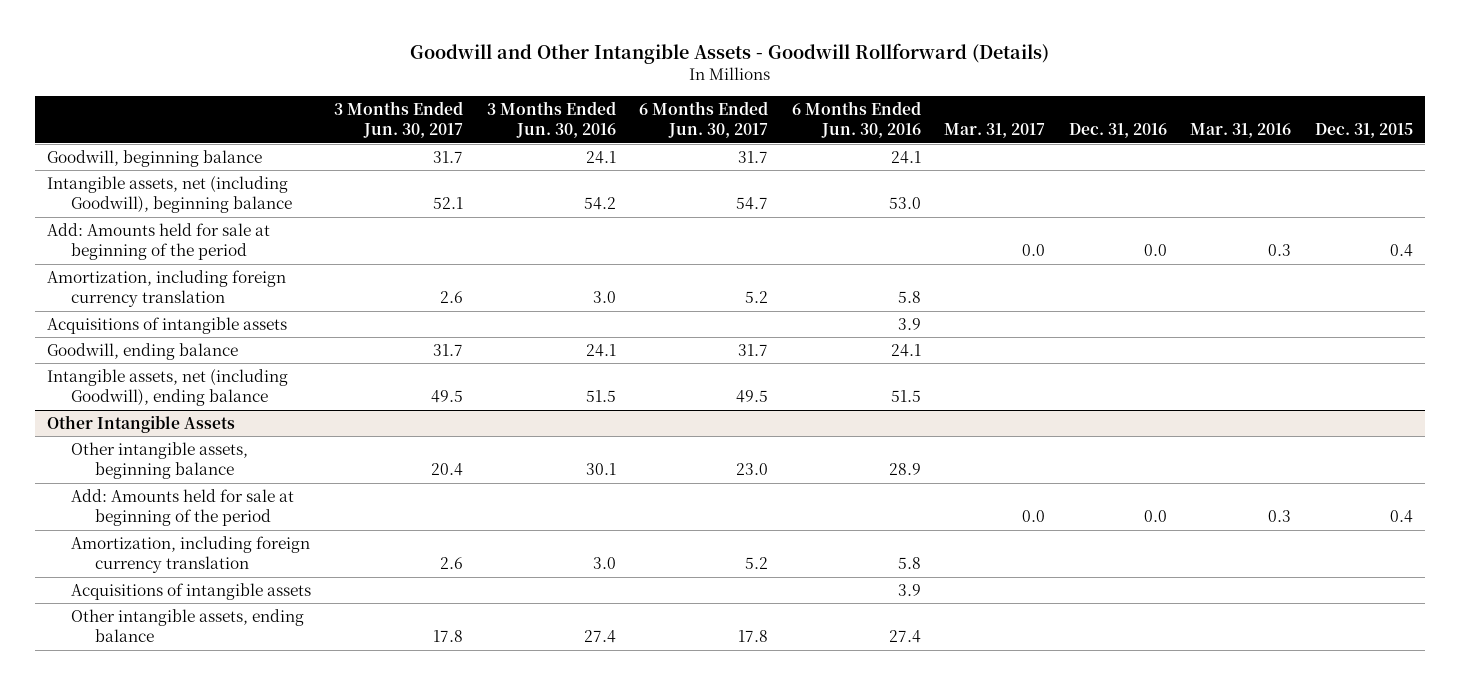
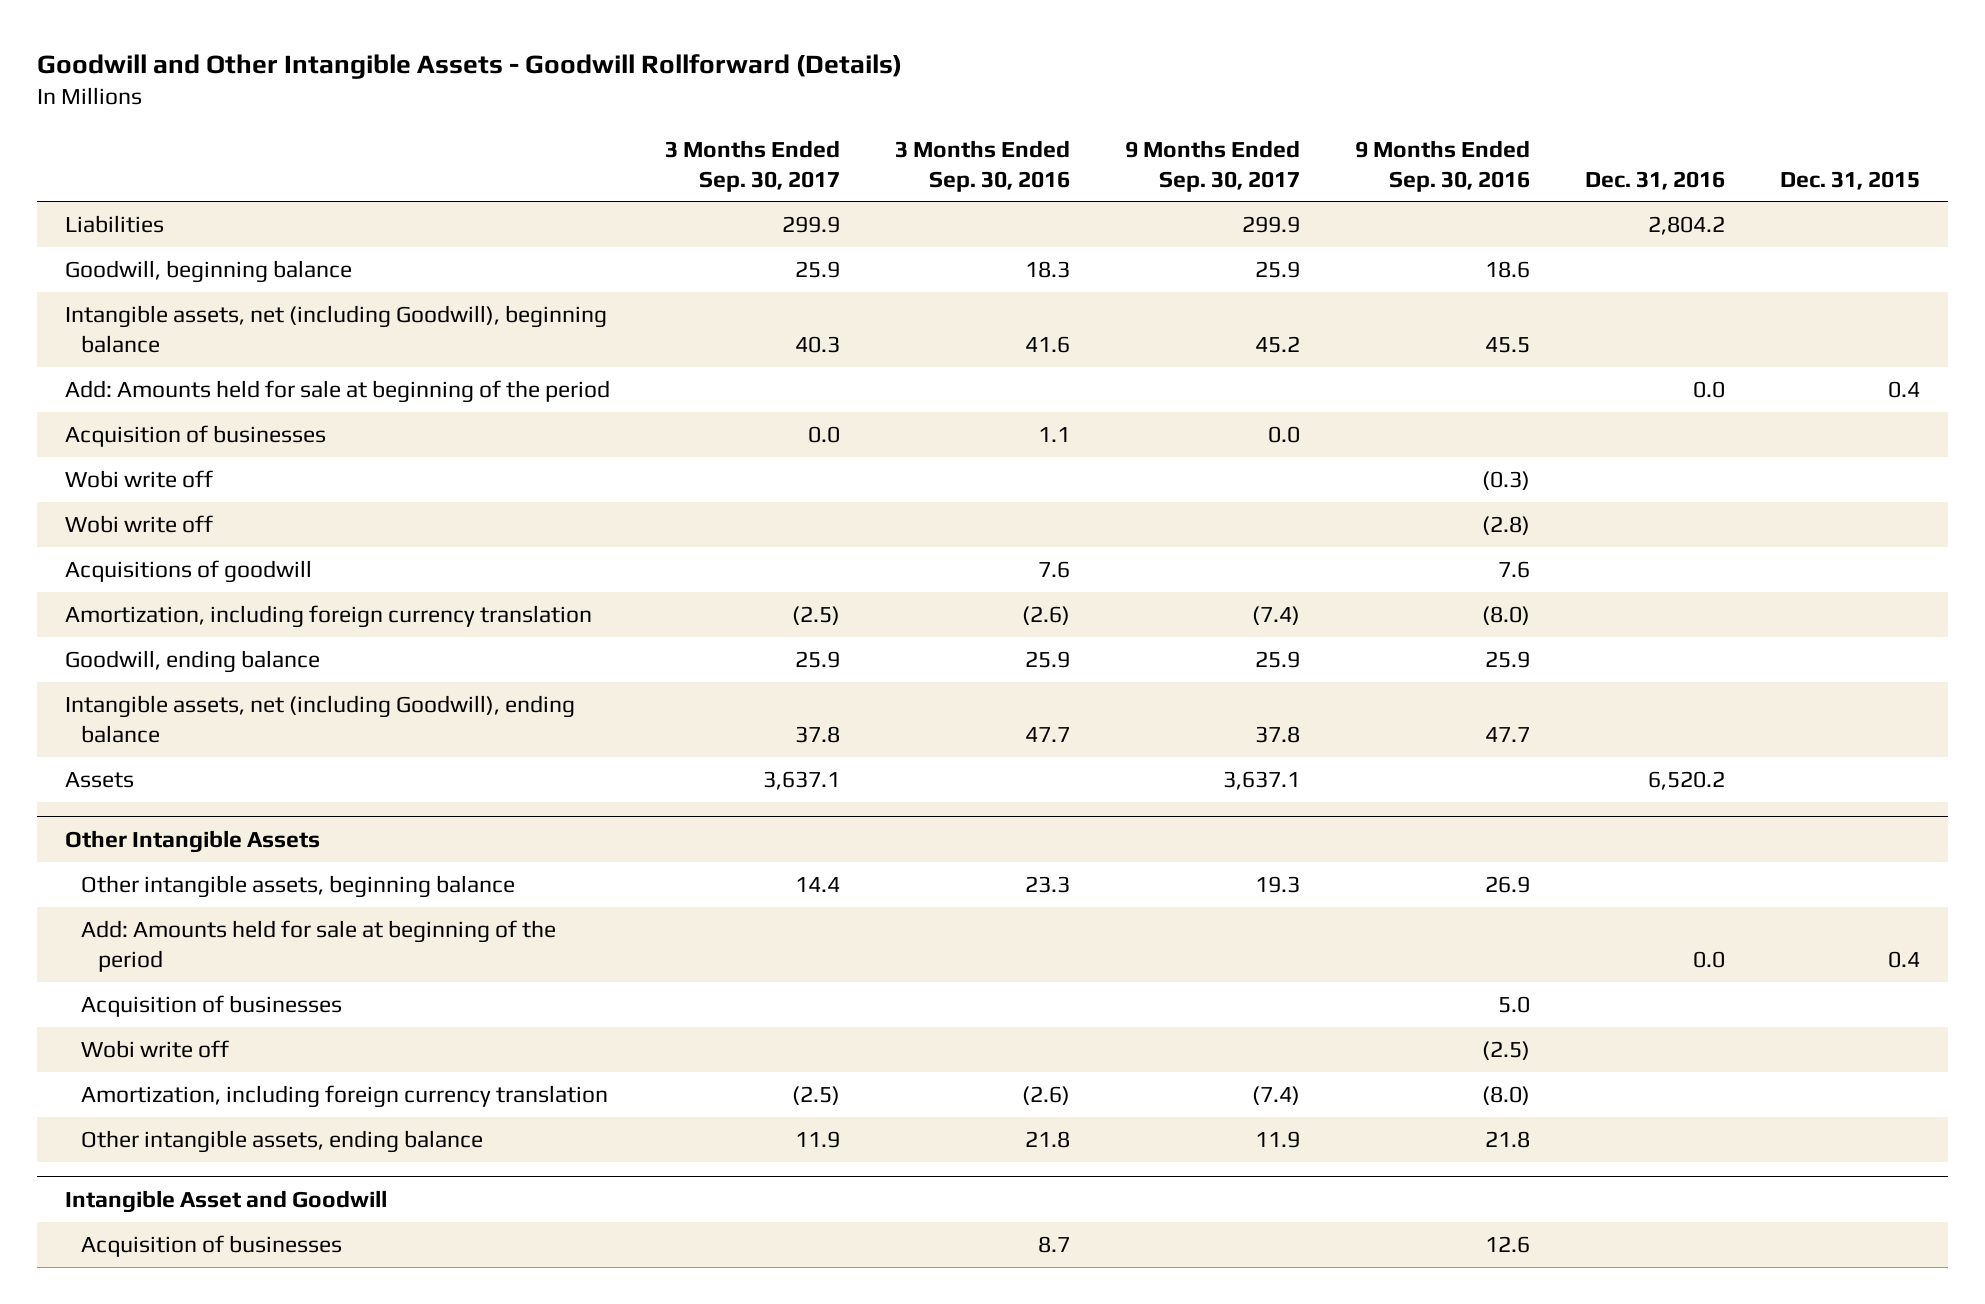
- | 3 Months Ended Jun. 30, 2017 | 3 Months Ended Jun. 30, 2016 | 6 Months Ended Jun. 30, 2017 | 6 Months Ended Jun. 30, 2016 | Mar. 31, 2017 | Dec. 31, 2016 | Mar. 31, 2016 | Dec. 31, 2015
+ | 3 Months Ended Sep. 30, 2017 | 3 Months Ended Sep. 30, 2016 | 9 Months Ended Sep. 30, 2017 | 9 Months Ended Sep. 30, 2016 | Dec. 31, 2016 | Dec. 31, 2015
+ Liabilities | 299.9 | | 299.9 | | 2,804.2 |
+ Acquisition of businesses | 0.0 | 1.1 | 0.0 | | |
+ Wobi write off | | | | (0.3) | |
+ Wobi write off | | | | (2.8) | |
+ Acquisitions of goodwill | | 7.6 | | 7.6 | |
- Acquisitions of intangible assets | | | | 3.9 | | | |
+ Assets | 3,637.1 | | 3,637.1 | | 6,520.2 |
@ Other Intangible Assets
+ Acquisition of businesses | | | | 5.0 | |
+ Wobi write off | | | | (2.5) | |
- Acquisitions of intangible assets | | | | 3.9 | | | |
+ Intangible Asset and Goodwill
+ Acquisition of businesses | | 8.7 | | 12.6 | |

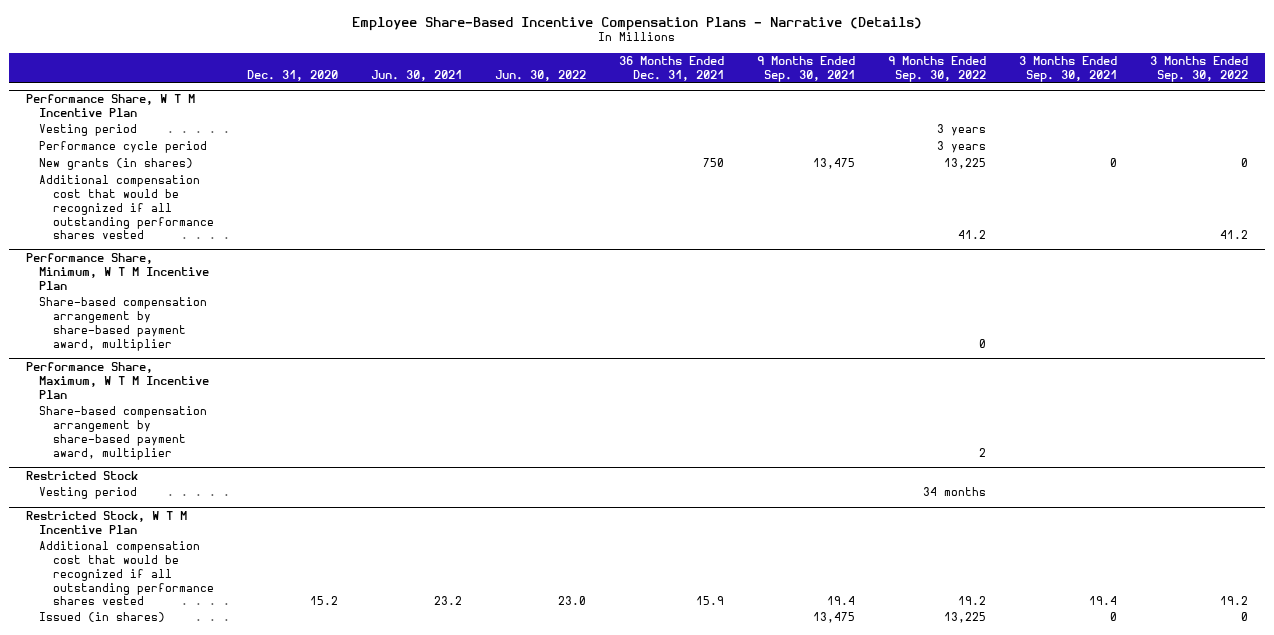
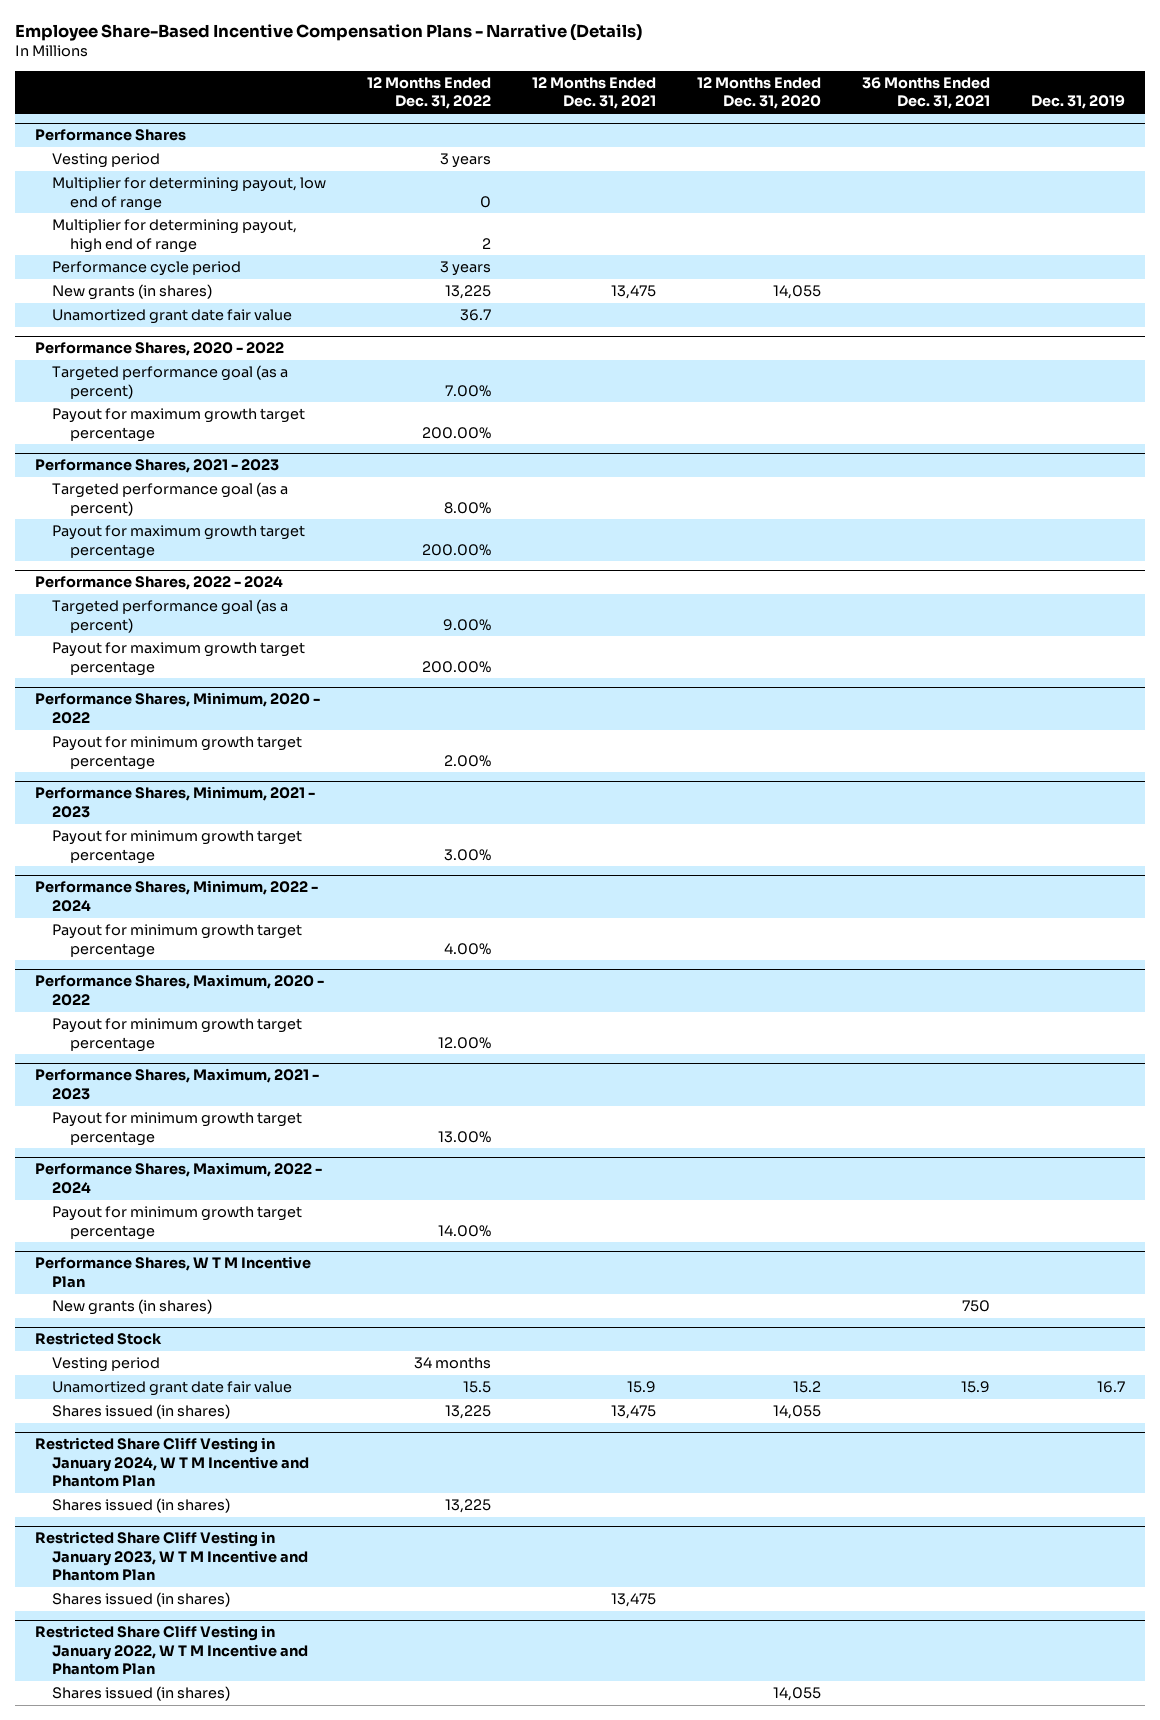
- | Dec. 31, 2020 | Jun. 30, 2021 | Jun. 30, 2022 | 36 Months Ended Dec. 31, 2021 | 9 Months Ended Sep. 30, 2021 | 9 Months Ended Sep. 30, 2022 | 3 Months Ended Sep. 30, 2021 | 3 Months Ended Sep. 30, 2022
+ | 12 Months Ended Dec. 31, 2022 | 12 Months Ended Dec. 31, 2021 | 12 Months Ended Dec. 31, 2020 | 36 Months Ended Dec. 31, 2021 | Dec. 31, 2019
- Performance Share, W T M Incentive Plan
- Vesting period | | | | | | 3 years | |
- Performance cycle period | | | | | | 3 years | |
+ Performance Shares
+ Vesting period | 3 years | | | |
+ Multiplier for determining payout, low end of range | 0 | | | |
+ Multiplier for determining payout, high end of range | 2 | | | |
+ Performance cycle period | 3 years | | | |
+ New grants (in shares) | 13,225 | 13,475 | 14,055 | |
+ Unamortized grant date fair value | 36.7 | | | |
+ Performance Shares, 2020 - 2022
+ Targeted performance goal (as a percent) | 7.00% | | | |
+ Payout for maximum growth target percentage | 200.00% | | | |
+ Performance Shares, 2021 - 2023
+ Targeted performance goal (as a percent) | 8.00% | | | |
+ Payout for maximum growth target percentage | 200.00% | | | |
+ Performance Shares, 2022 - 2024
+ Targeted performance goal (as a percent) | 9.00% | | | |
+ Payout for maximum growth target percentage | 200.00% | | | |
+ Performance Shares, Minimum, 2020 - 2022
+ Payout for minimum growth target percentage | 2.00% | | | |
+ Performance Shares, Minimum, 2021 - 2023
+ Payout for minimum growth target percentage | 3.00% | | | |
+ Performance Shares, Minimum, 2022 - 2024
+ Payout for minimum growth target percentage | 4.00% | | | |
+ Performance Shares, Maximum, 2020 - 2022
+ Payout for minimum growth target percentage | 12.00% | | | |
+ Performance Shares, Maximum, 2021 - 2023
+ Payout for minimum growth target percentage | 13.00% | | | |
+ Performance Shares, Maximum, 2022 - 2024
+ Payout for minimum growth target percentage | 14.00% | | | |
+ Performance Shares, W T M Incentive Plan
- Additional compensation cost that would be recognized if all outstanding performance shares vested | | | | | | 41.2 | | 41.2
- Performance Share, Minimum, W T M Incentive Plan
- Share-based compensation arrangement by share-based payment award, multiplier | | | | | | 0 | |
- Performance Share, Maximum, W T M Incentive Plan
- Share-based compensation arrangement by share-based payment award, multiplier | | | | | | 2 | |
- Restricted Stock, W T M Incentive Plan
- Additional compensation cost that would be recognized if all outstanding performance shares vested | 15.2 | 23.2 | 23.0 | 15.9 | 19.4 | 19.2 | 19.4 | 19.2
- Issued (in shares) | | | | | 13,475 | 13,225 | 0 | 0
@ Restricted Stock
+ Unamortized grant date fair value | 15.5 | 15.9 | 15.2 | 15.9 | 16.7
+ Shares issued (in shares) | 13,225 | 13,475 | 14,055 | |
+ Restricted Share Cliff Vesting in January 2024, W T M Incentive and Phantom Plan
+ Shares issued (in shares) | 13,225 | | | |
+ Restricted Share Cliff Vesting in January 2023, W T M Incentive and Phantom Plan
+ Shares issued (in shares) | | 13,475 | | |
+ Restricted Share Cliff Vesting in January 2022, W T M Incentive and Phantom Plan
+ Shares issued (in shares) | | | 14,055 | |

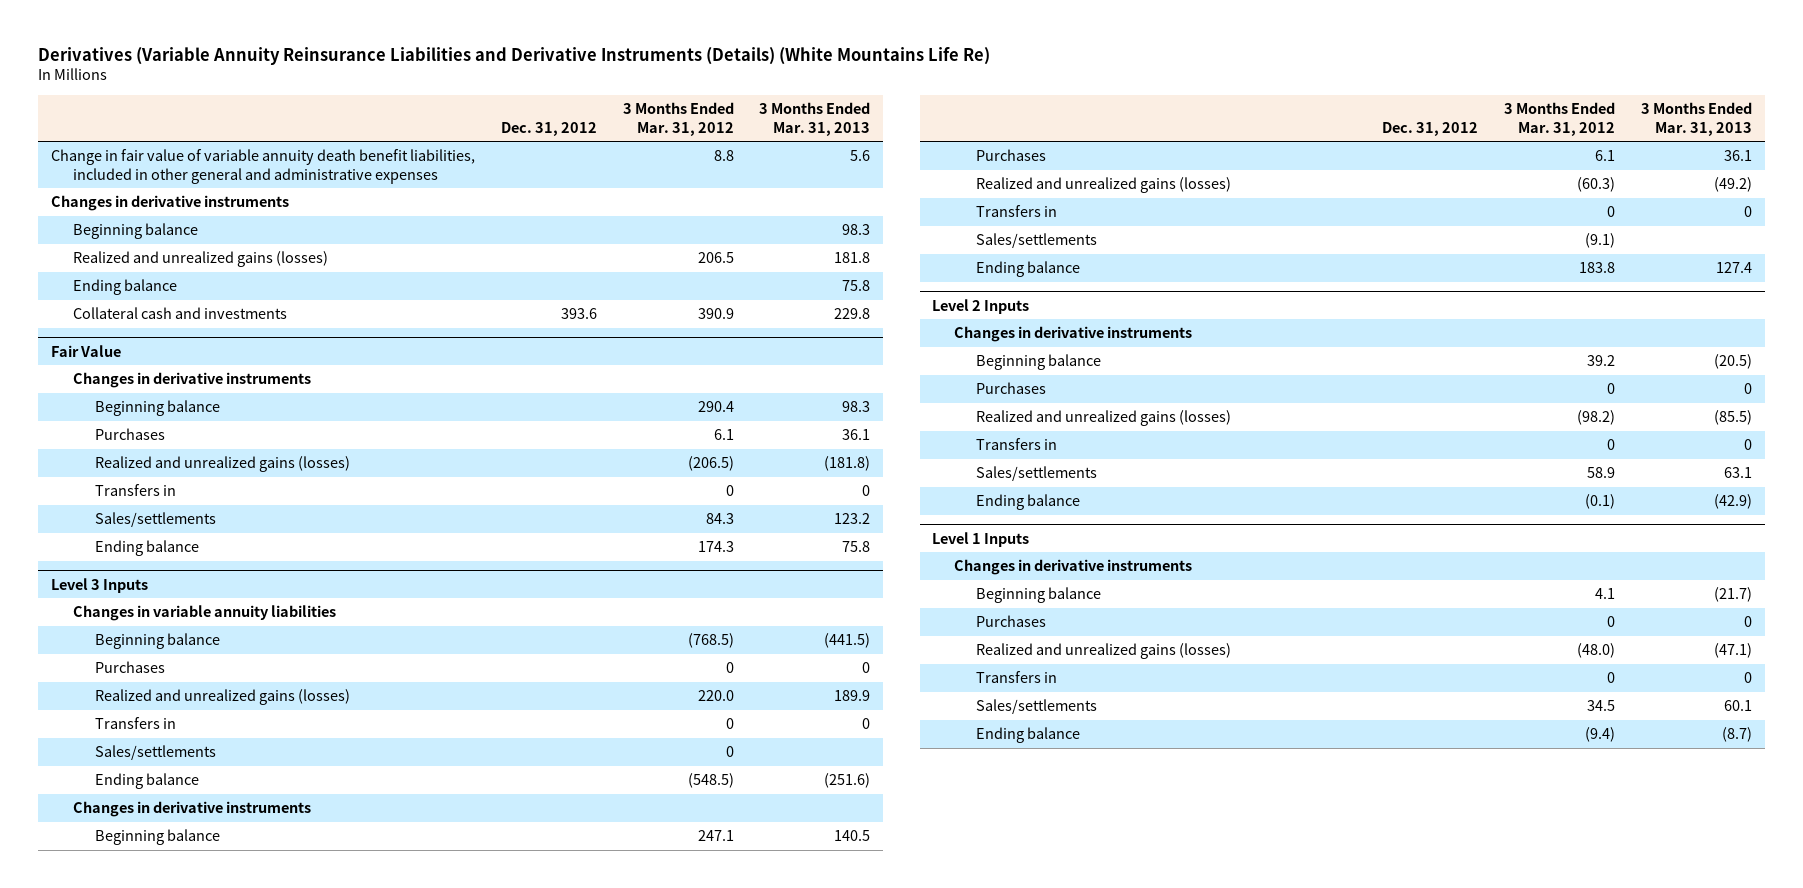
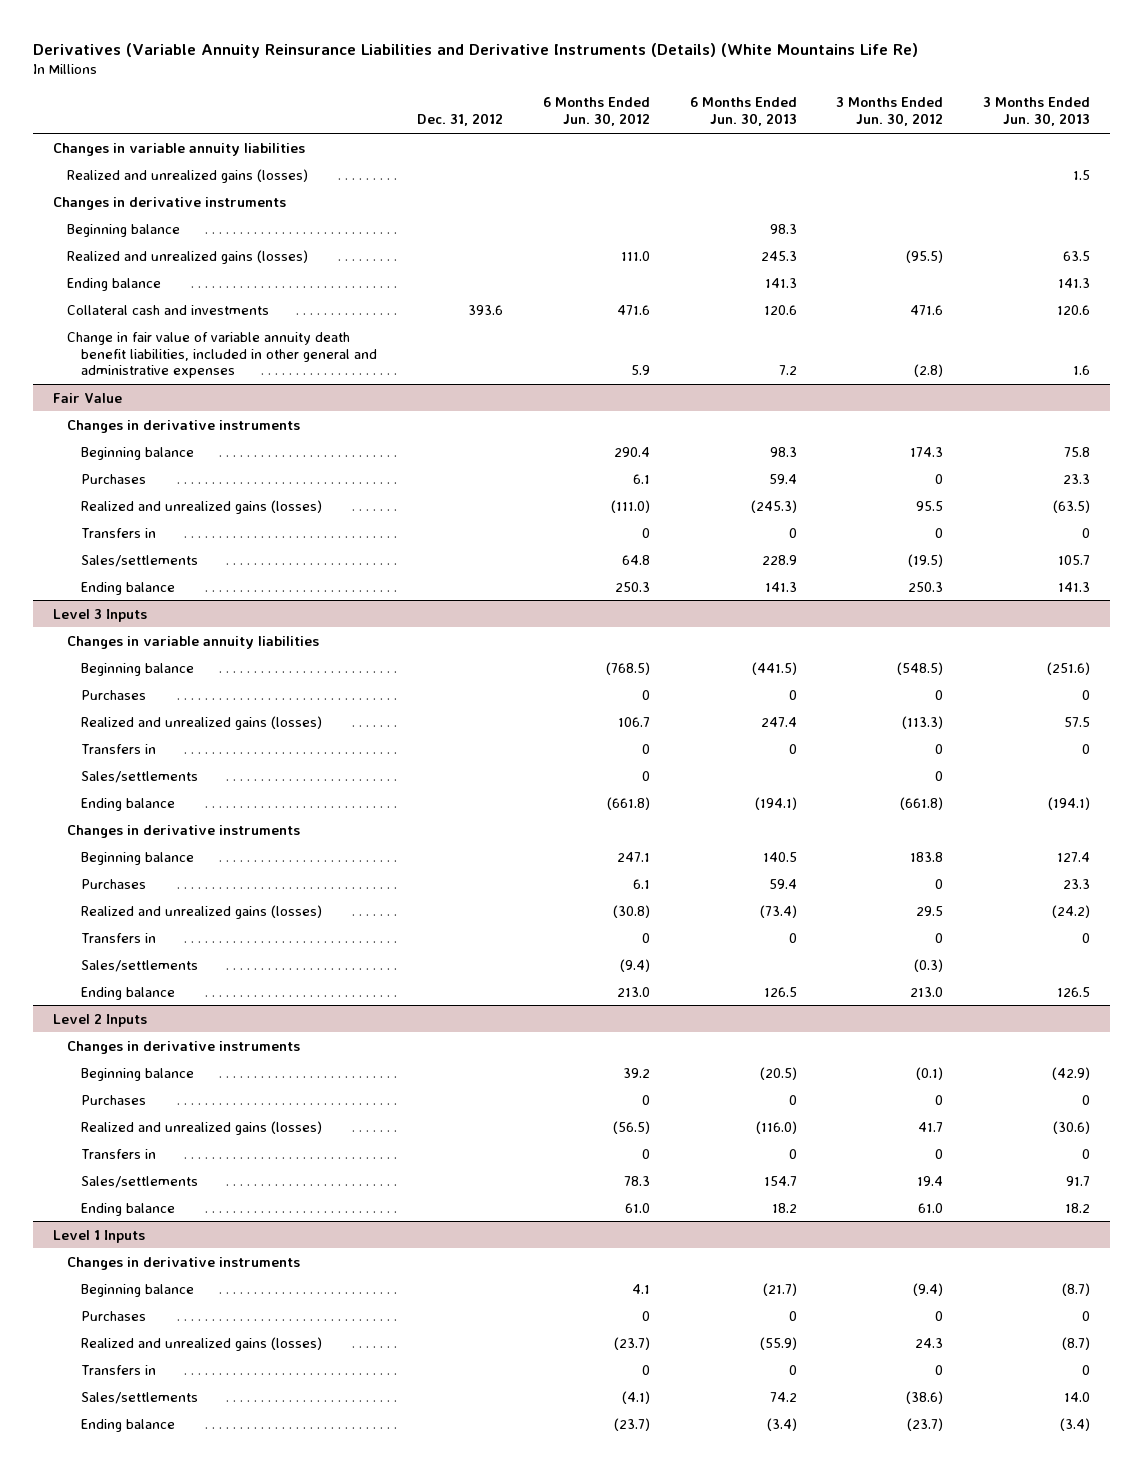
- | Dec. 31, 2012 | 3 Months Ended Mar. 31, 2012 | 3 Months Ended Mar. 31, 2013
+ | Dec. 31, 2012 | 6 Months Ended Jun. 30, 2012 | 6 Months Ended Jun. 30, 2013 | 3 Months Ended Jun. 30, 2012 | 3 Months Ended Jun. 30, 2013
+ Changes in variable annuity liabilities
+ Realized and unrealized gains (losses) | | | | | 1.5
moved down: Change in fair value of variable annuity death benefit liabilities, included in other general and administrative expenses | | 5.9 | 7.2 | (2.8) | 1.6

